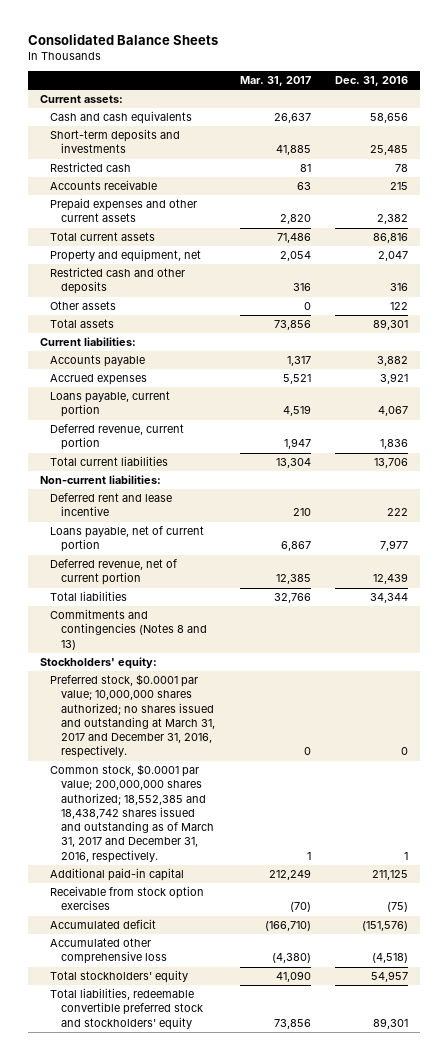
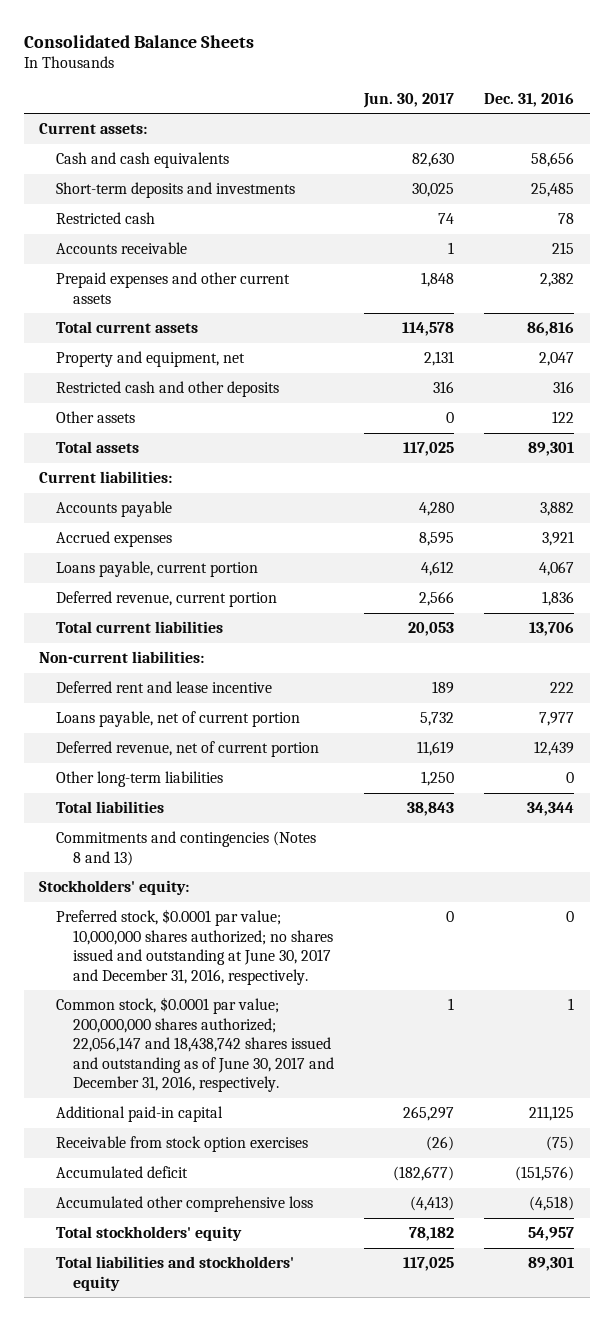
- | Mar. 31, 2017 | Dec. 31, 2016
+ | Jun. 30, 2017 | Dec. 31, 2016
+ Other long-term liabilities | 1,250 | 0
- Preferred stock, $0.0001 par value; 10,000,000 shares authorized; no shares issued and outstanding at March 31, 2017 and December 31, 2016, respectively. | 0 | 0
- Common stock, $0.0001 par value; 200,000,000 shares authorized; 18,552,385 and 18,438,742 shares issued and outstanding as of March 31, 2017 and December 31, 2016, respectively. | 1 | 1
+ Preferred stock, $0.0001 par value; 10,000,000 shares authorized; no shares issued and outstanding at June 30, 2017 and December 31, 2016, respectively. | 0 | 0
+ Common stock, $0.0001 par value; 200,000,000 shares authorized; 22,056,147 and 18,438,742 shares issued and outstanding as of June 30, 2017 and December 31, 2016, respectively. | 1 | 1
- Total liabilities, redeemable convertible preferred stock and stockholders' equity | 73,856 | 89,301
+ Total liabilities and stockholders' equity | 117,025 | 89,301

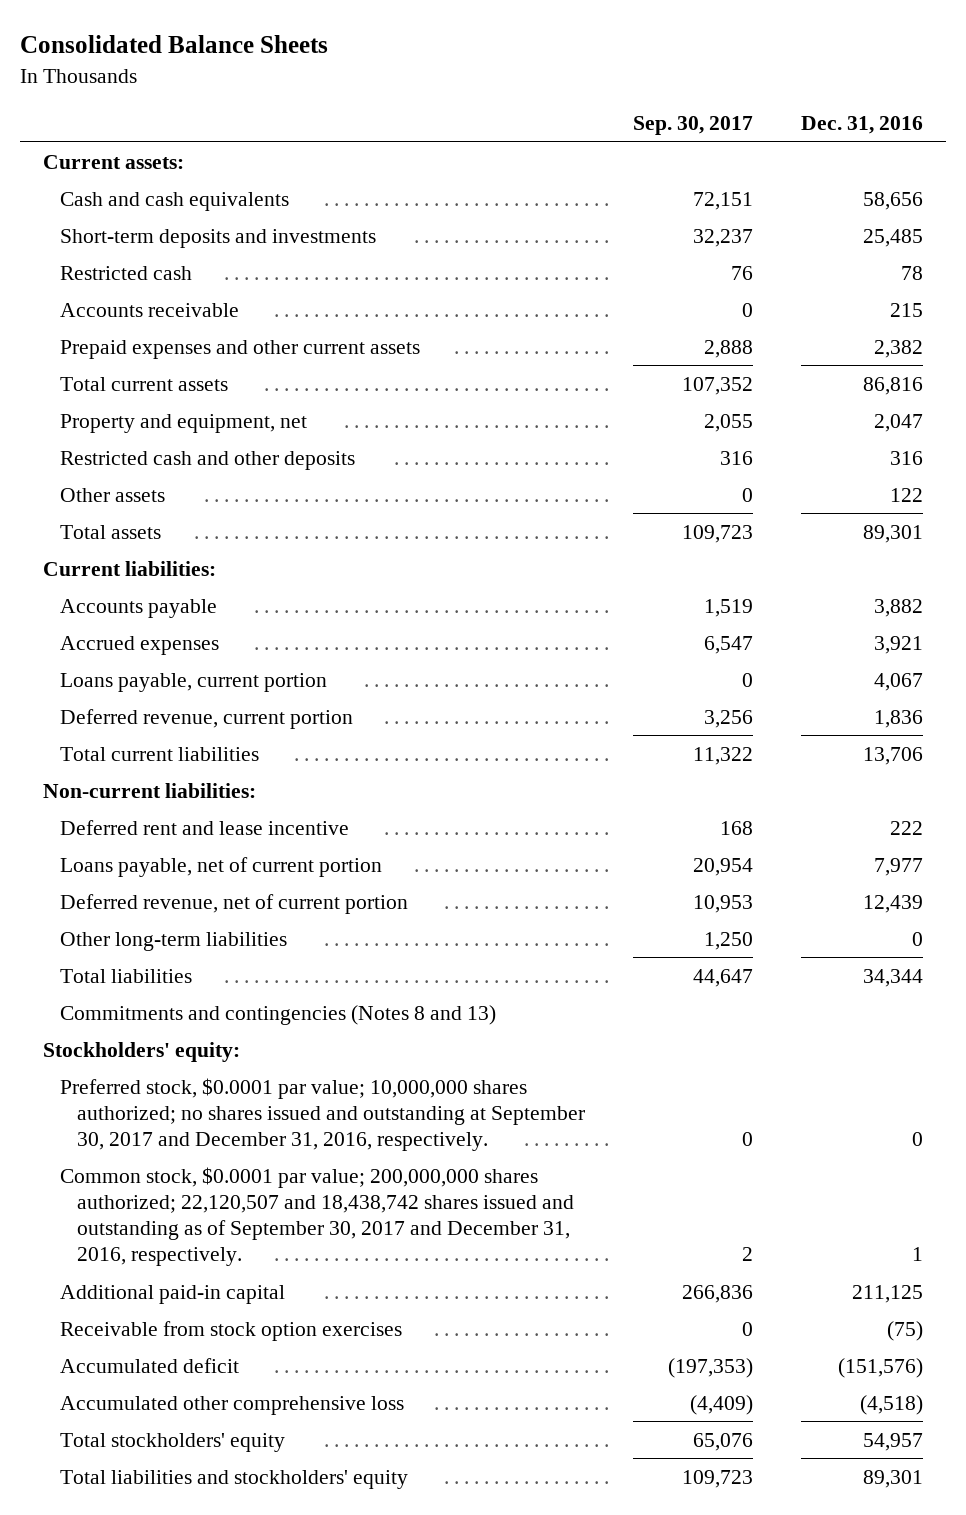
- | Jun. 30, 2017 | Dec. 31, 2016
+ | Sep. 30, 2017 | Dec. 31, 2016
- Preferred stock, $0.0001 par value; 10,000,000 shares authorized; no shares issued and outstanding at June 30, 2017 and December 31, 2016, respectively. | 0 | 0
- Common stock, $0.0001 par value; 200,000,000 shares authorized; 22,056,147 and 18,438,742 shares issued and outstanding as of June 30, 2017 and December 31, 2016, respectively. | 1 | 1
+ Preferred stock, $0.0001 par value; 10,000,000 shares authorized; no shares issued and outstanding at September 30, 2017 and December 31, 2016, respectively. | 0 | 0
+ Common stock, $0.0001 par value; 200,000,000 shares authorized; 22,120,507 and 18,438,742 shares issued and outstanding as of September 30, 2017 and December 31, 2016, respectively. | 2 | 1

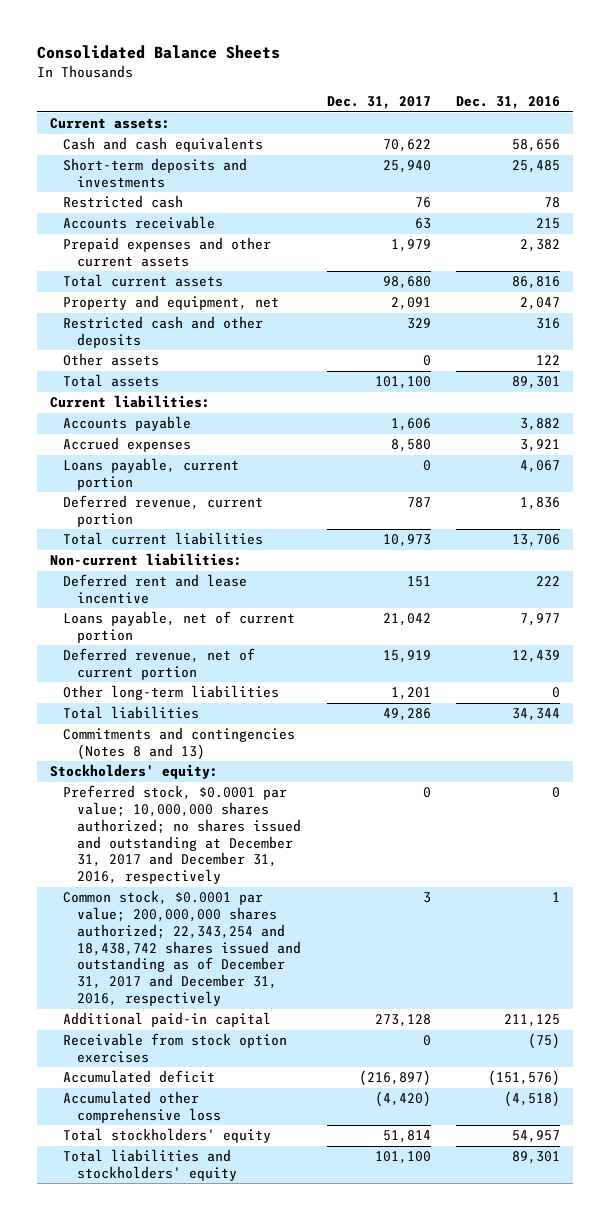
- | Sep. 30, 2017 | Dec. 31, 2016
+ | Dec. 31, 2017 | Dec. 31, 2016
- Preferred stock, $0.0001 par value; 10,000,000 shares authorized; no shares issued and outstanding at September 30, 2017 and December 31, 2016, respectively. | 0 | 0
- Common stock, $0.0001 par value; 200,000,000 shares authorized; 22,120,507 and 18,438,742 shares issued and outstanding as of September 30, 2017 and December 31, 2016, respectively. | 2 | 1
+ Preferred stock, $0.0001 par value; 10,000,000 shares authorized; no shares issued and outstanding at December 31, 2017 and December 31, 2016, respectively | 0 | 0
+ Common stock, $0.0001 par value; 200,000,000 shares authorized; 22,343,254 and 18,438,742 shares issued and outstanding as of December 31, 2017 and December 31, 2016, respectively | 3 | 1

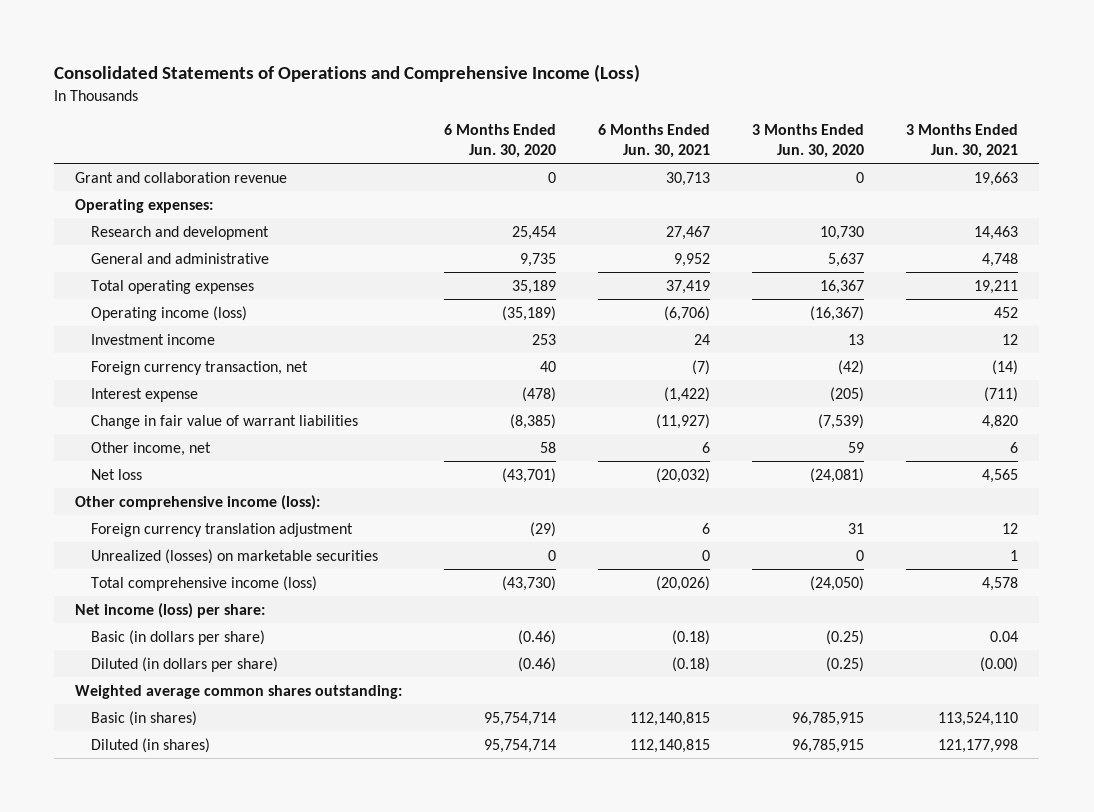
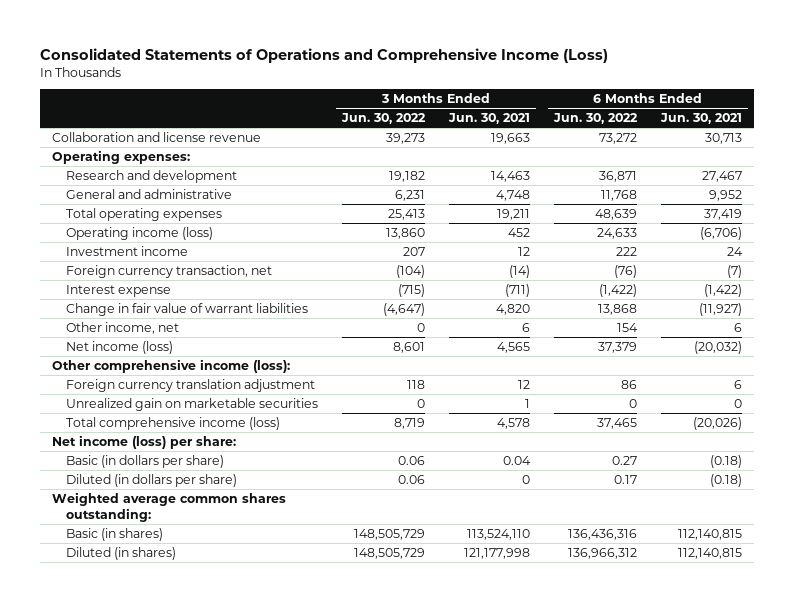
- | 6 Months Ended Jun. 30, 2020 | 6 Months Ended Jun. 30, 2021 | 3 Months Ended Jun. 30, 2020 | 3 Months Ended Jun. 30, 2021
+ | 3 Months Ended Jun. 30, 2022 | 3 Months Ended Jun. 30, 2021 | 6 Months Ended Jun. 30, 2022 | 6 Months Ended Jun. 30, 2021
- Grant and collaboration revenue | 0 | 30,713 | 0 | 19,663
+ Collaboration and license revenue | 39,273 | 19,663 | 73,272 | 30,713
- Net loss | (43,701) | (20,032) | (24,081) | 4,565
+ Net income (loss) | 8,601 | 4,565 | 37,379 | (20,032)
- Unrealized (losses) on marketable securities | 0 | 0 | 0 | 1
+ Unrealized gain on marketable securities | 0 | 1 | 0 | 0
- Diluted (in dollars per share) | (0.46) | (0.18) | (0.25) | (0.00)
+ Diluted (in dollars per share) | 0.06 | 0 | 0.17 | (0.18)

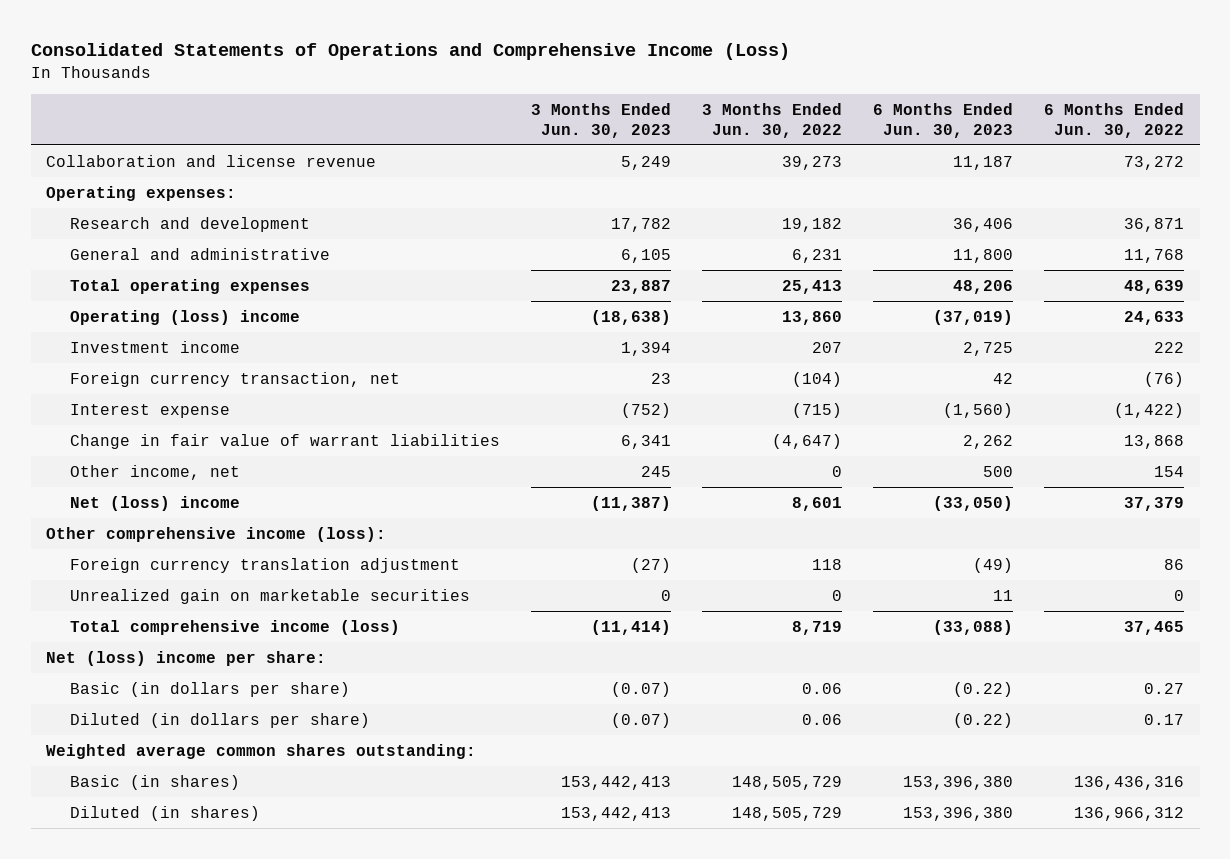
- | 3 Months Ended Jun. 30, 2022 | 3 Months Ended Jun. 30, 2021 | 6 Months Ended Jun. 30, 2022 | 6 Months Ended Jun. 30, 2021
+ | 3 Months Ended Jun. 30, 2023 | 3 Months Ended Jun. 30, 2022 | 6 Months Ended Jun. 30, 2023 | 6 Months Ended Jun. 30, 2022
- Operating income (loss) | 13,860 | 452 | 24,633 | (6,706)
+ Operating (loss) income | (18,638) | 13,860 | (37,019) | 24,633
- Net income (loss) | 8,601 | 4,565 | 37,379 | (20,032)
+ Net (loss) income | (11,387) | 8,601 | (33,050) | 37,379
- Net income (loss) per share:
+ Net (loss) income per share:

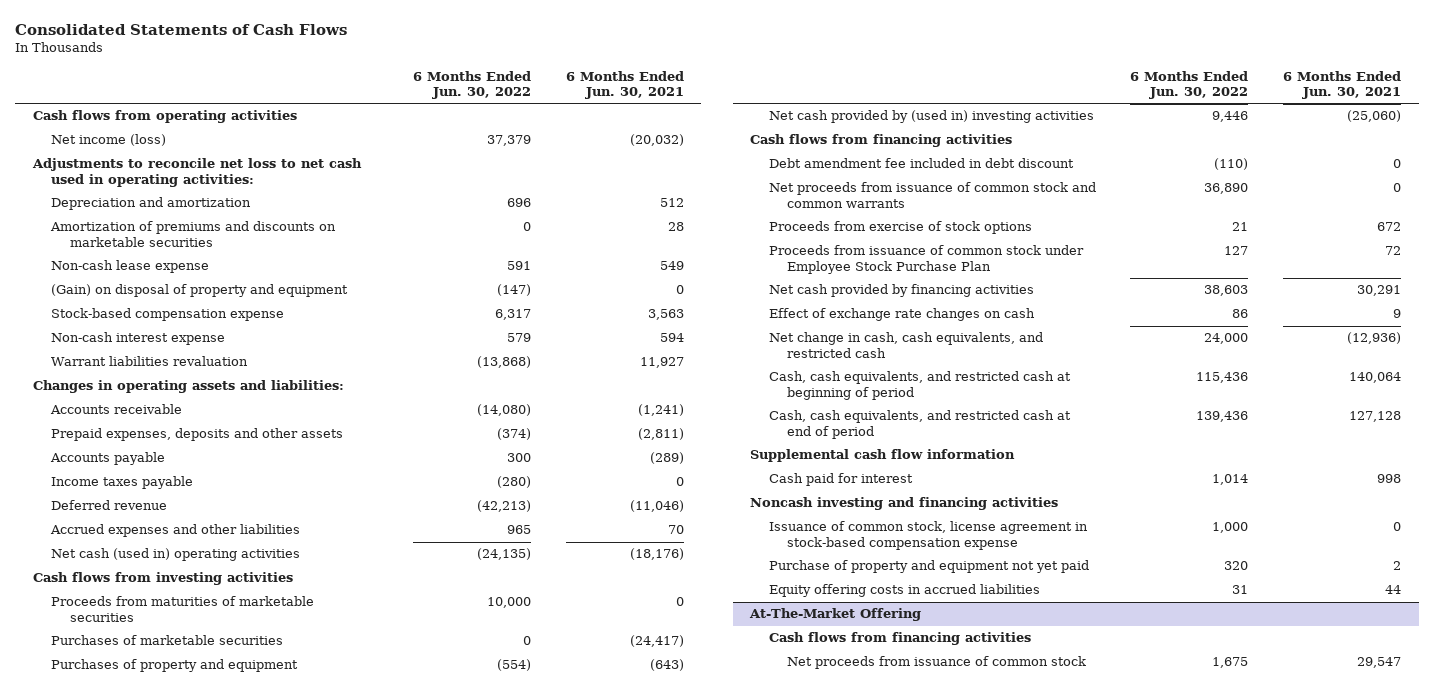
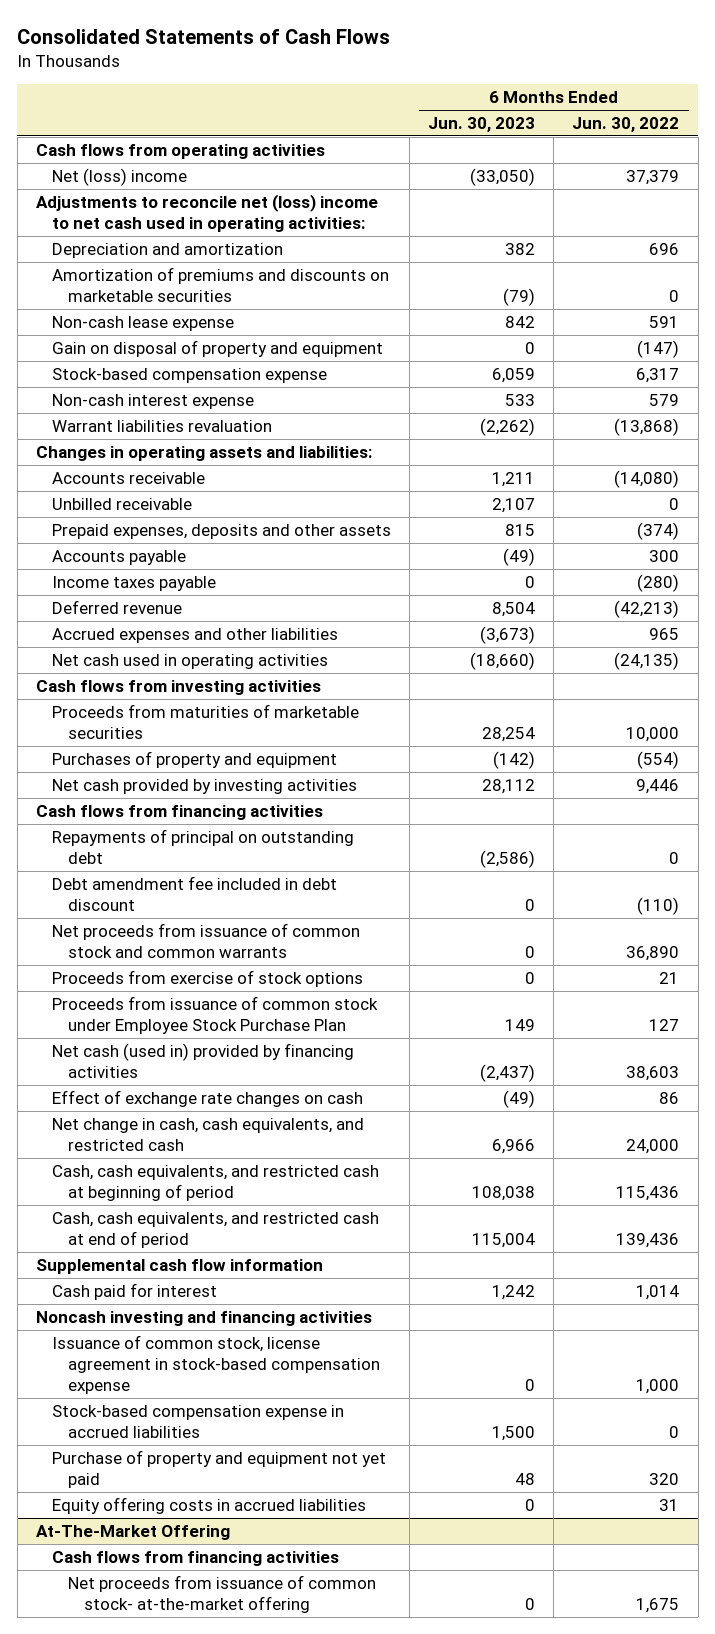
- | 6 Months Ended Jun. 30, 2022 | 6 Months Ended Jun. 30, 2021
+ | 6 Months Ended Jun. 30, 2023 | 6 Months Ended Jun. 30, 2022
- Net income (loss) | 37,379 | (20,032)
- Adjustments to reconcile net loss to net cash used in operating activities:
+ Net (loss) income | (33,050) | 37,379
+ Adjustments to reconcile net (loss) income to net cash used in operating activities:
- (Gain) on disposal of property and equipment | (147) | 0
+ Gain on disposal of property and equipment | 0 | (147)
+ Unbilled receivable | 2,107 | 0
- Net cash (used in) operating activities | (24,135) | (18,176)
+ Net cash used in operating activities | (18,660) | (24,135)
- Purchases of marketable securities | 0 | (24,417)
- Net cash provided by (used in) investing activities | 9,446 | (25,060)
+ Net cash provided by investing activities | 28,112 | 9,446
+ Repayments of principal on outstanding debt | (2,586) | 0
- Net cash provided by financing activities | 38,603 | 30,291
+ Net cash (used in) provided by financing activities | (2,437) | 38,603
+ Stock-based compensation expense in accrued liabilities | 1,500 | 0
@ At-The-Market Offering
- Net proceeds from issuance of common stock | 1,675 | 29,547
+ Net proceeds from issuance of common stock- at-the-market offering | 0 | 1,675

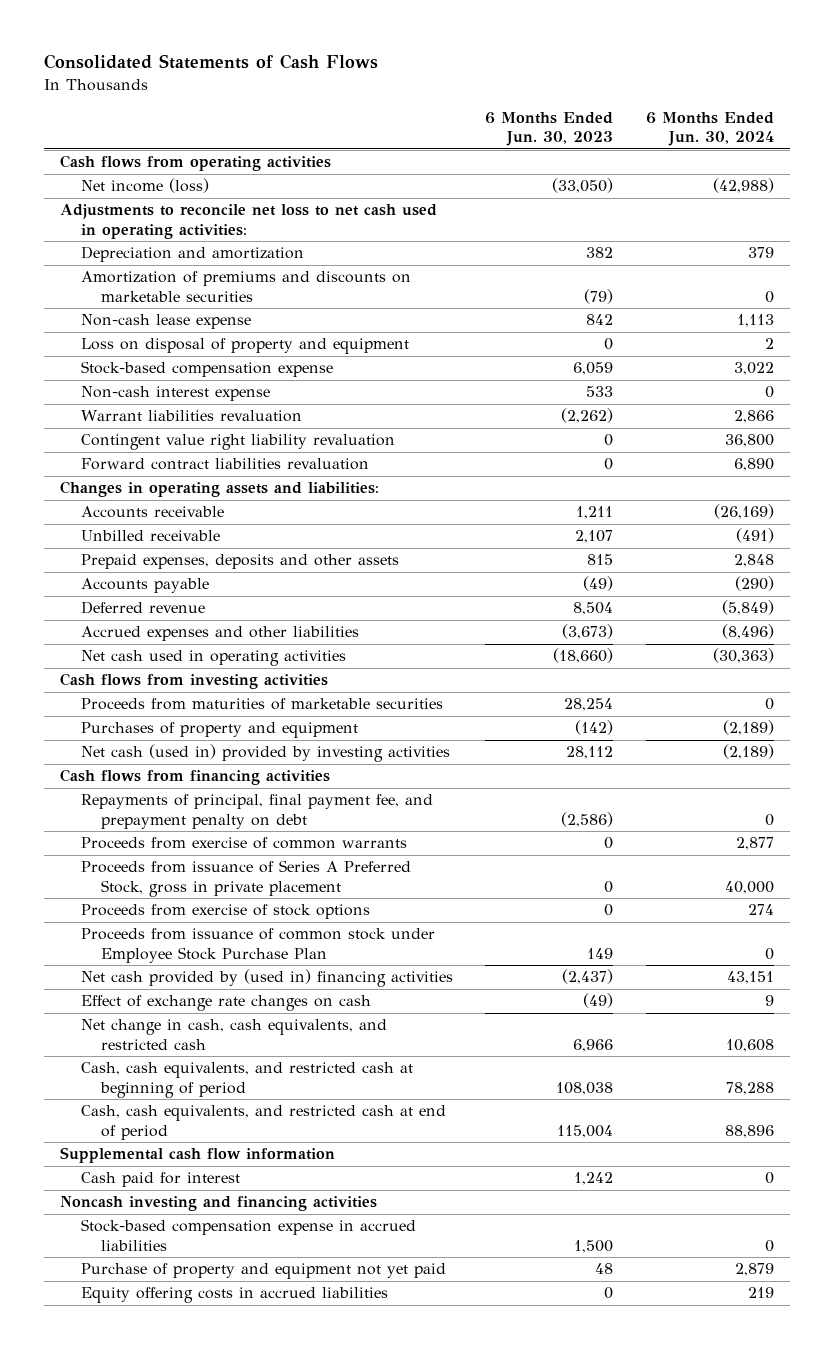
- | 6 Months Ended Jun. 30, 2023 | 6 Months Ended Jun. 30, 2022
+ | 6 Months Ended Jun. 30, 2023 | 6 Months Ended Jun. 30, 2024
- Net (loss) income | (33,050) | 37,379
- Adjustments to reconcile net (loss) income to net cash used in operating activities:
+ Net income (loss) | (33,050) | (42,988)
+ Adjustments to reconcile net loss to net cash used in operating activities:
- Gain on disposal of property and equipment | 0 | (147)
+ Loss on disposal of property and equipment | 0 | 2
+ Contingent value right liability revaluation | 0 | 36,800
+ Forward contract liabilities revaluation | 0 | 6,890
- Income taxes payable | 0 | (280)
- Net cash provided by investing activities | 28,112 | 9,446
+ Net cash (used in) provided by investing activities | 28,112 | (2,189)
- Repayments of principal on outstanding debt | (2,586) | 0
- Debt amendment fee included in debt discount | 0 | (110)
- Net proceeds from issuance of common stock and common warrants | 0 | 36,890
+ Repayments of principal, final payment fee, and prepayment penalty on debt | (2,586) | 0
+ Proceeds from exercise of common warrants | 0 | 2,877
+ Proceeds from issuance of Series A Preferred Stock, gross in private placement | 0 | 40,000
- Net cash (used in) provided by financing activities | (2,437) | 38,603
+ Net cash provided by (used in) financing activities | (2,437) | 43,151
- Issuance of common stock, license agreement in stock-based compensation expense | 0 | 1,000
- At-The-Market Offering
- Cash flows from financing activities
- Net proceeds from issuance of common stock- at-the-market offering | 0 | 1,675

